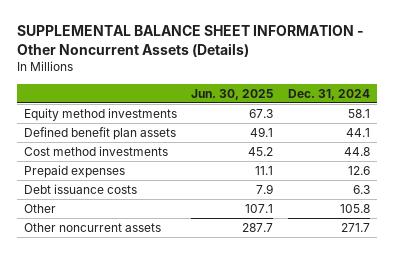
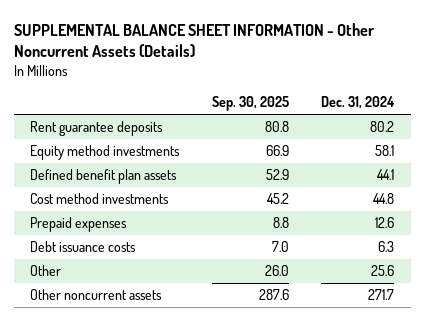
- | Jun. 30, 2025 | Dec. 31, 2024
+ | Sep. 30, 2025 | Dec. 31, 2024
+ Rent guarantee deposits | 80.8 | 80.2
- Other | 107.1 | 105.8
+ Other | 26.0 | 25.6

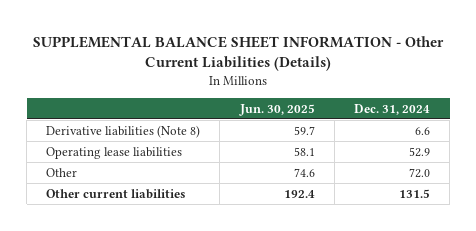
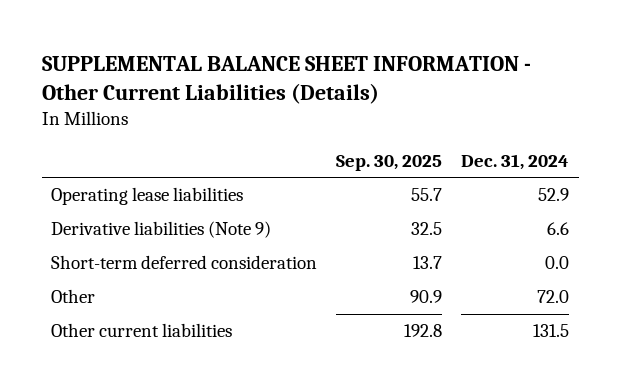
- | Jun. 30, 2025 | Dec. 31, 2024
+ | Sep. 30, 2025 | Dec. 31, 2024
- Derivative liabilities (Note 8) | 59.7 | 6.6
+ Derivative liabilities (Note 9) | 32.5 | 6.6
+ Short-term deferred consideration | 13.7 | 0.0

